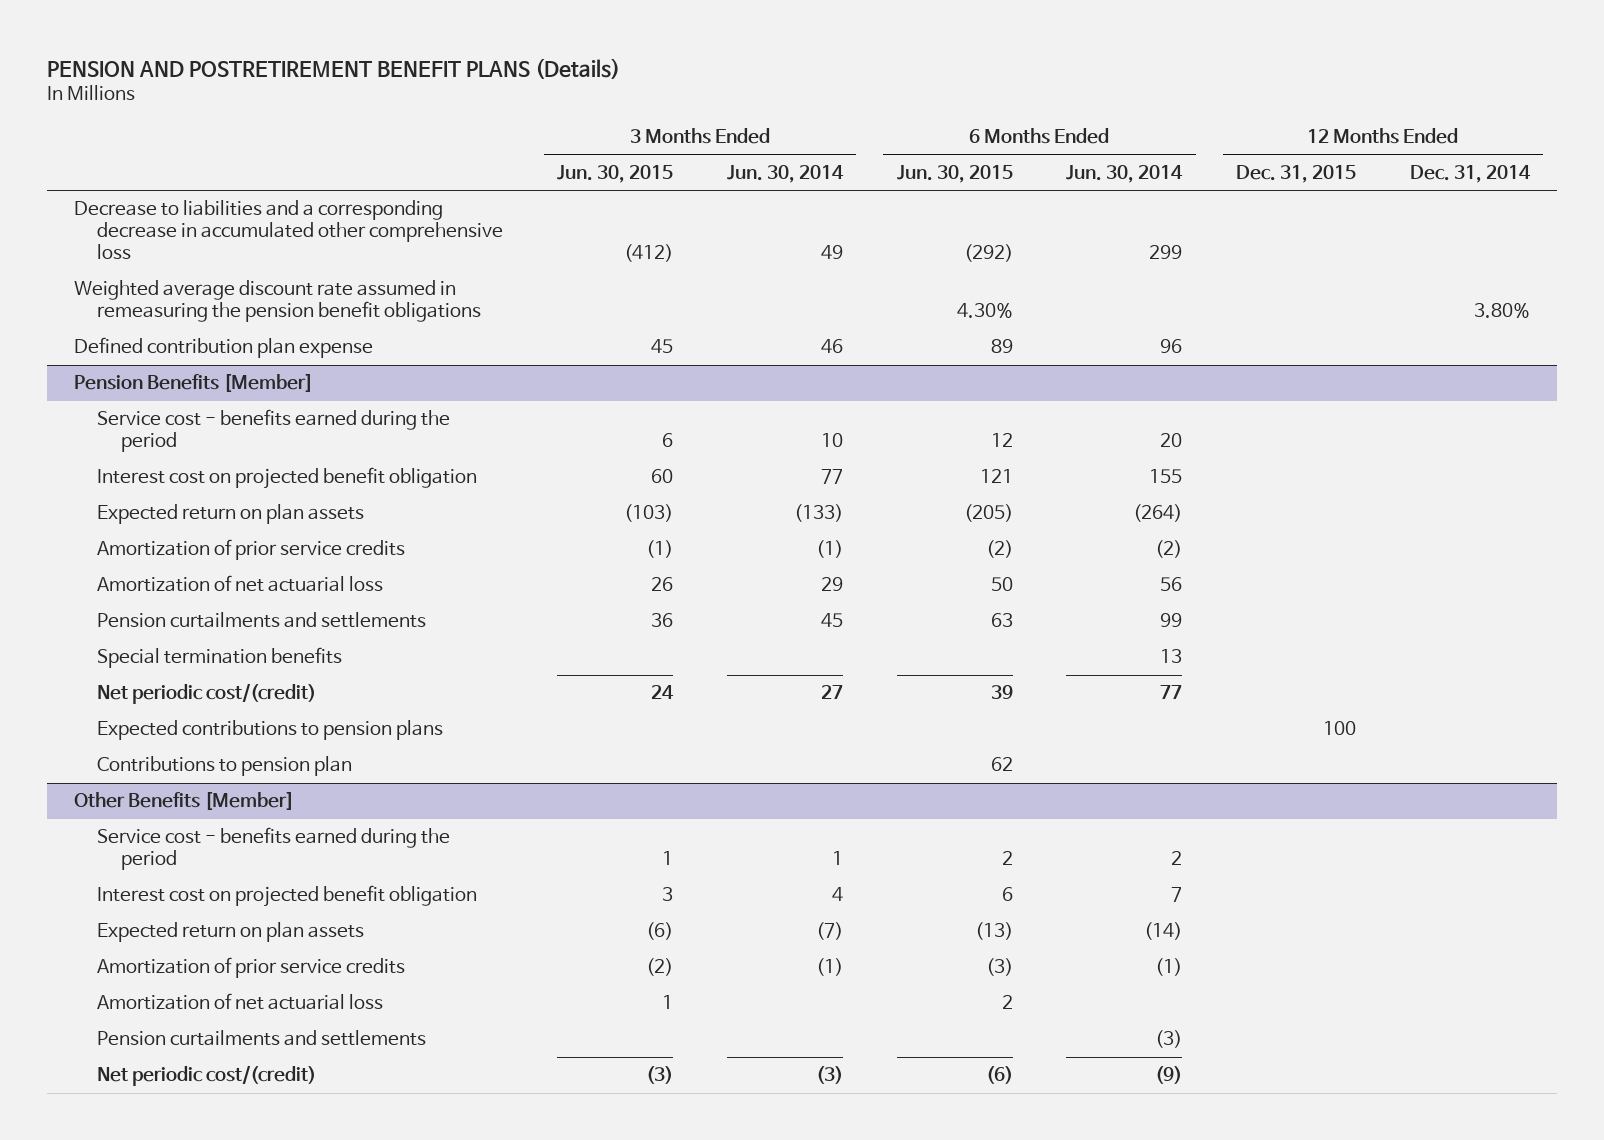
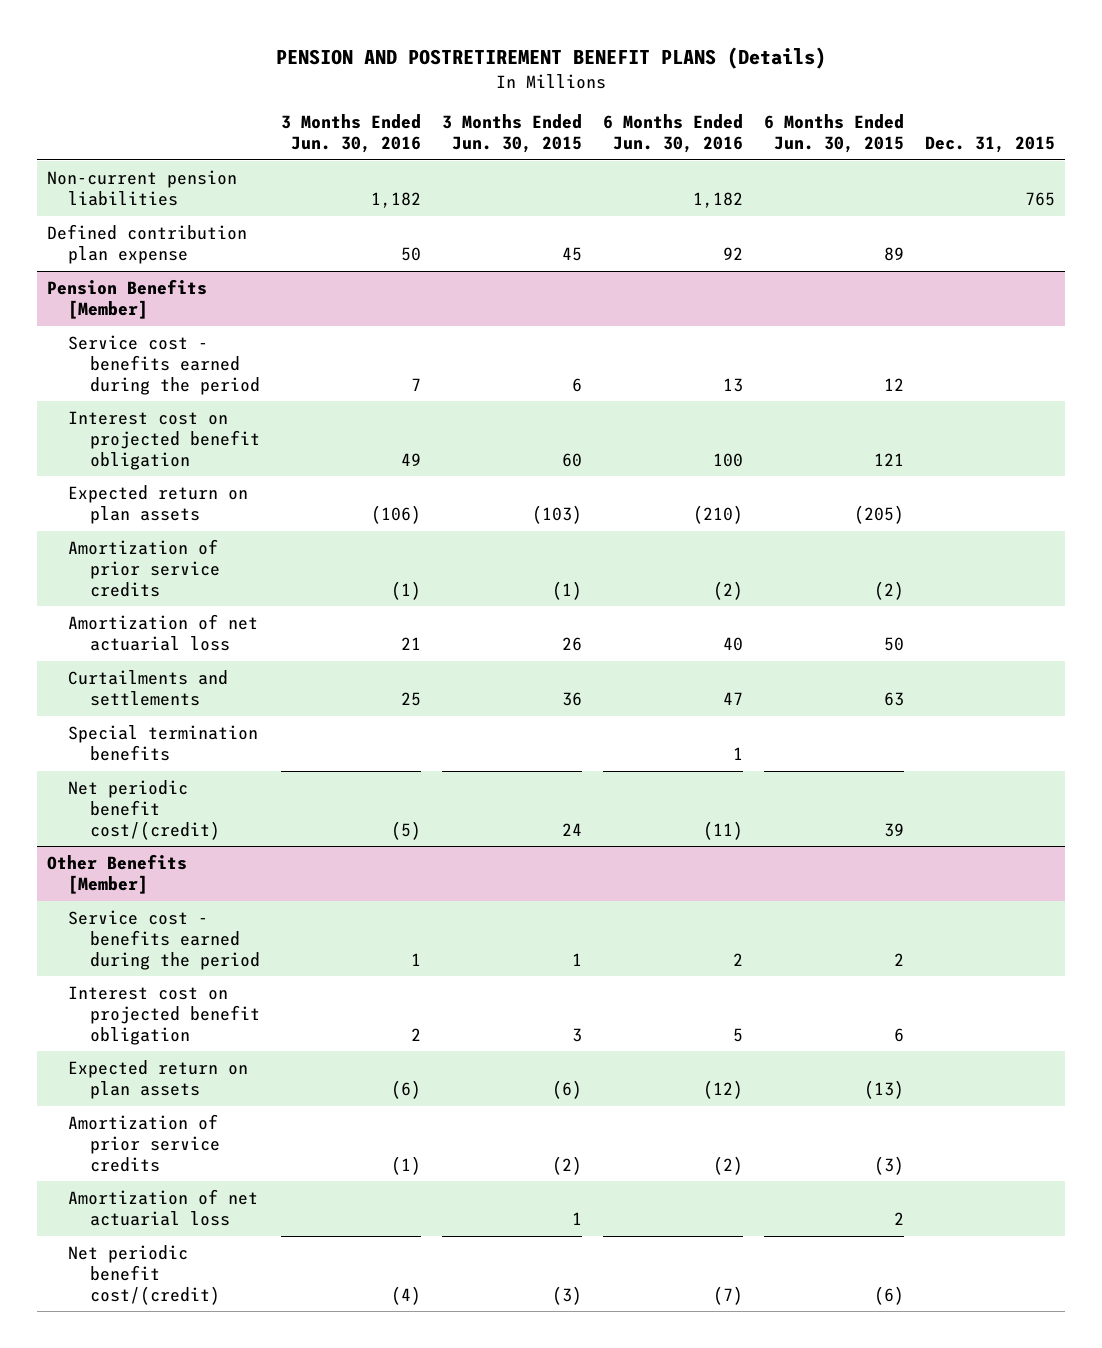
- | 3 Months Ended Jun. 30, 2015 | 3 Months Ended Jun. 30, 2014 | 6 Months Ended Jun. 30, 2015 | 6 Months Ended Jun. 30, 2014 | 12 Months Ended Dec. 31, 2015 | 12 Months Ended Dec. 31, 2014
+ | 3 Months Ended Jun. 30, 2016 | 3 Months Ended Jun. 30, 2015 | 6 Months Ended Jun. 30, 2016 | 6 Months Ended Jun. 30, 2015 | Dec. 31, 2015
- Decrease to liabilities and a corresponding decrease in accumulated other comprehensive loss | (412) | 49 | (292) | 299 | |
- Weighted average discount rate assumed in remeasuring the pension benefit obligations | | | 4.30% | | | 3.80%
+ Non-current pension liabilities | 1,182 | | 1,182 | | 765
@ Pension Benefits [Member]
- Pension curtailments and settlements | 36 | 45 | 63 | 99 | |
+ Curtailments and settlements | 25 | 36 | 47 | 63 |
- Net periodic cost/(credit) | 24 | 27 | 39 | 77 | |
- Expected contributions to pension plans | | | | | 100 |
- Contributions to pension plan | | | 62 | | |
+ Net periodic benefit cost/(credit) | (5) | 24 | (11) | 39 |
@ Other Benefits [Member]
- Pension curtailments and settlements | | | | (3) | |
- Net periodic cost/(credit) | (3) | (3) | (6) | (9) | |
+ Net periodic benefit cost/(credit) | (4) | (3) | (7) | (6) |

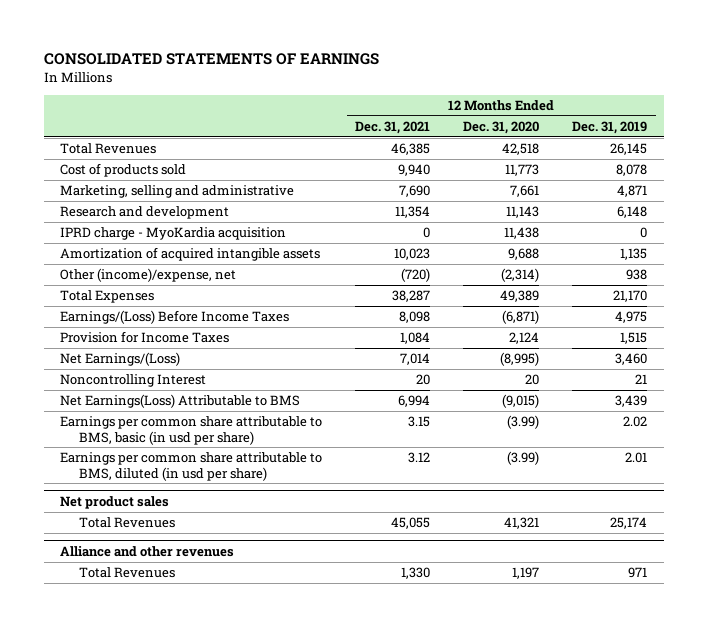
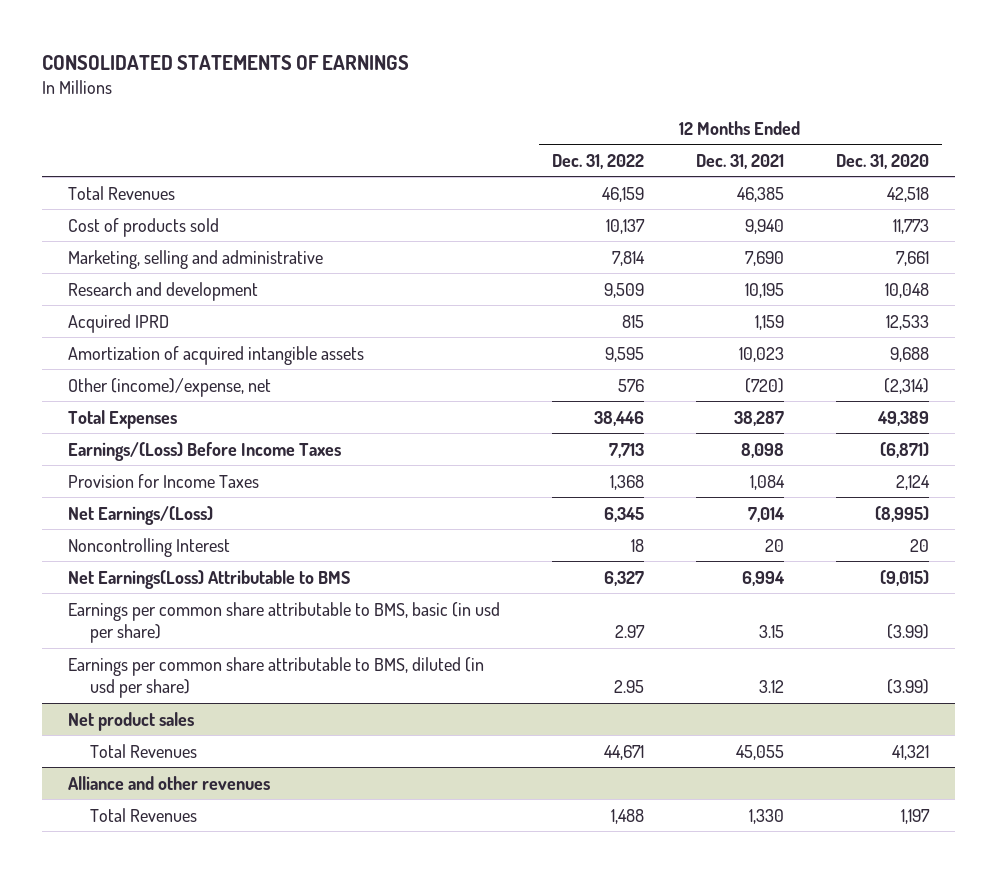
- | 12 Months Ended Dec. 31, 2021 | 12 Months Ended Dec. 31, 2020 | 12 Months Ended Dec. 31, 2019
+ | 12 Months Ended Dec. 31, 2022 | 12 Months Ended Dec. 31, 2021 | 12 Months Ended Dec. 31, 2020
- Research and development | 11,354 | 11,143 | 6,148
- IPRD charge - MyoKardia acquisition | 0 | 11,438 | 0
+ Research and development | 9,509 | 10,195 | 10,048
+ Acquired IPRD | 815 | 1,159 | 12,533

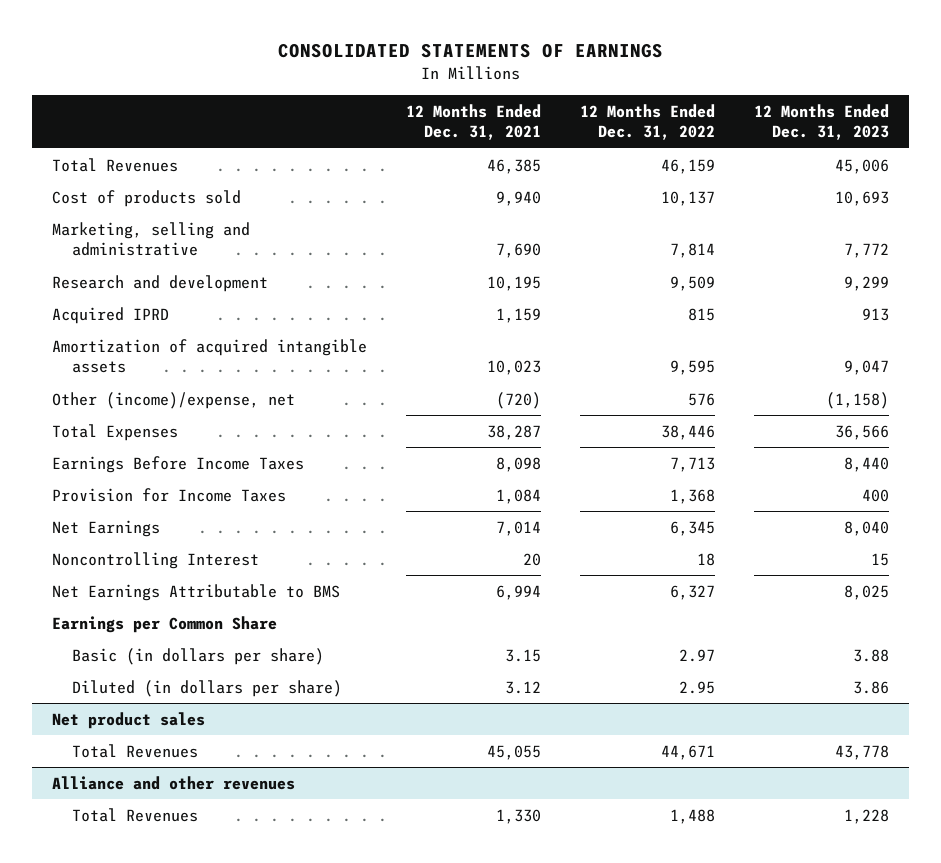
- | 12 Months Ended Dec. 31, 2022 | 12 Months Ended Dec. 31, 2021 | 12 Months Ended Dec. 31, 2020
+ | 12 Months Ended Dec. 31, 2021 | 12 Months Ended Dec. 31, 2022 | 12 Months Ended Dec. 31, 2023
- Earnings/(Loss) Before Income Taxes | 7,713 | 8,098 | (6,871)
+ Earnings Before Income Taxes | 8,098 | 7,713 | 8,440
- Net Earnings/(Loss) | 6,345 | 7,014 | (8,995)
+ Net Earnings | 7,014 | 6,345 | 8,040
- Net Earnings(Loss) Attributable to BMS | 6,327 | 6,994 | (9,015)
- Earnings per common share attributable to BMS, basic (in usd per share) | 2.97 | 3.15 | (3.99)
- Earnings per common share attributable to BMS, diluted (in usd per share) | 2.95 | 3.12 | (3.99)
+ Net Earnings Attributable to BMS | 6,994 | 6,327 | 8,025
+ Earnings per Common Share
+ Basic (in dollars per share) | 3.15 | 2.97 | 3.88
+ Diluted (in dollars per share) | 3.12 | 2.95 | 3.86

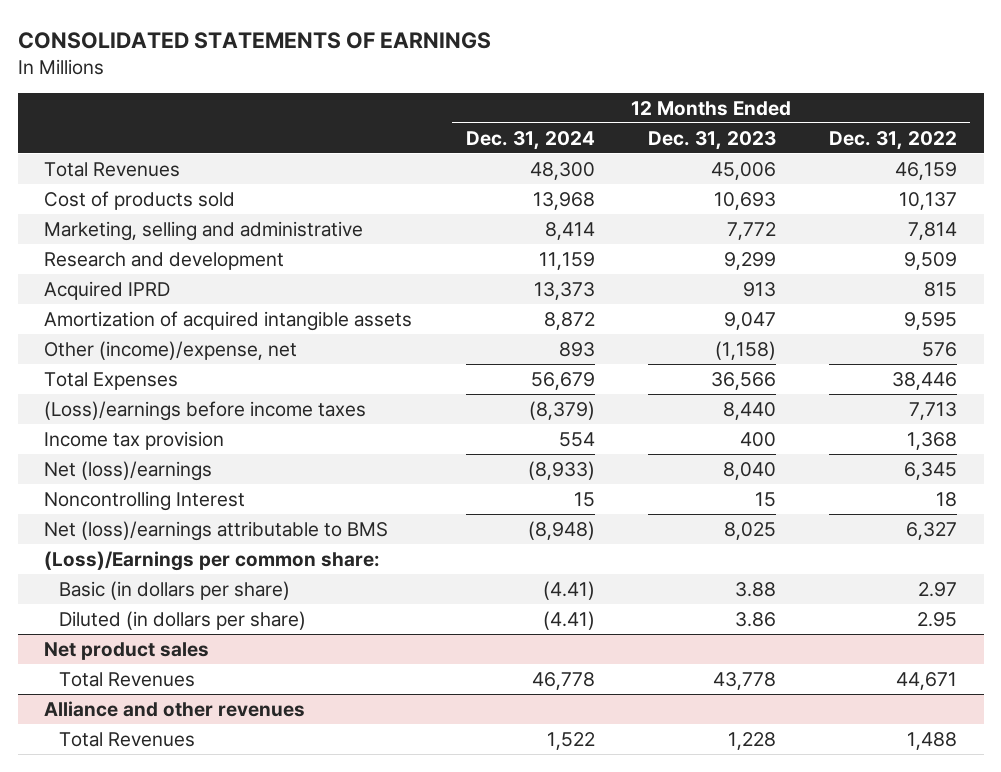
- | 12 Months Ended Dec. 31, 2021 | 12 Months Ended Dec. 31, 2022 | 12 Months Ended Dec. 31, 2023
+ | 12 Months Ended Dec. 31, 2024 | 12 Months Ended Dec. 31, 2023 | 12 Months Ended Dec. 31, 2022
- Earnings Before Income Taxes | 8,098 | 7,713 | 8,440
- Provision for Income Taxes | 1,084 | 1,368 | 400
- Net Earnings | 7,014 | 6,345 | 8,040
+ (Loss)/earnings before income taxes | (8,379) | 8,440 | 7,713
+ Income tax provision | 554 | 400 | 1,368
+ Net (loss)/earnings | (8,933) | 8,040 | 6,345
- Net Earnings Attributable to BMS | 6,994 | 6,327 | 8,025
- Earnings per Common Share
+ Net (loss)/earnings attributable to BMS | (8,948) | 8,025 | 6,327
+ (Loss)/Earnings per common share:

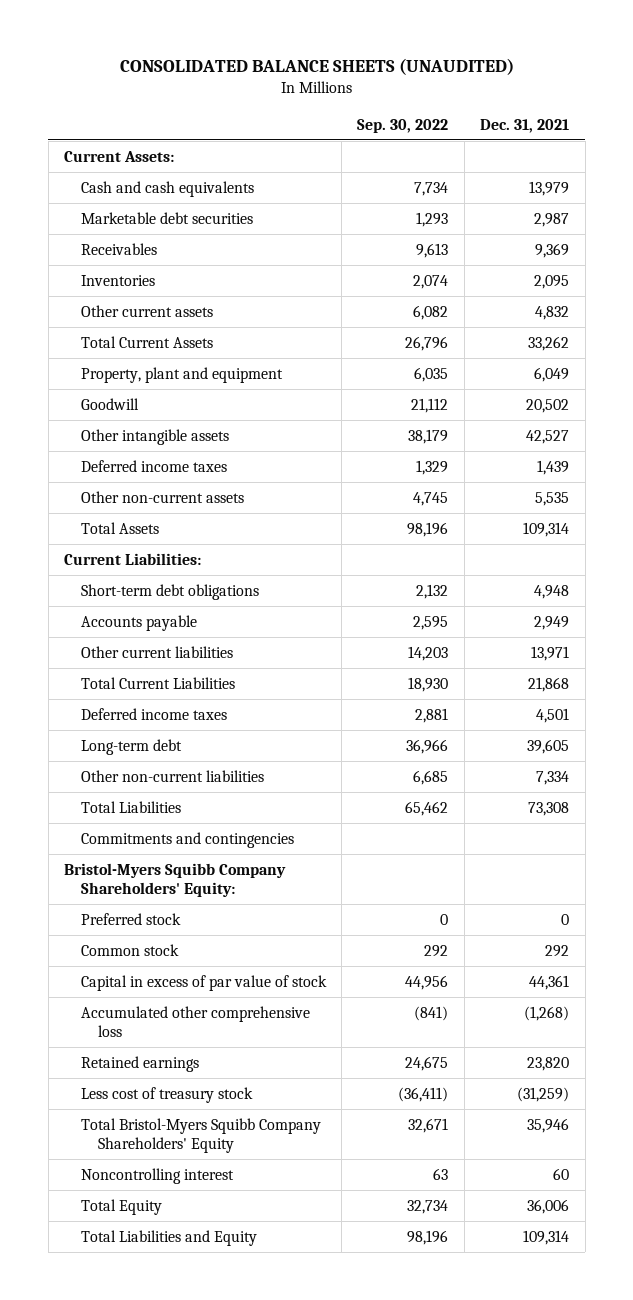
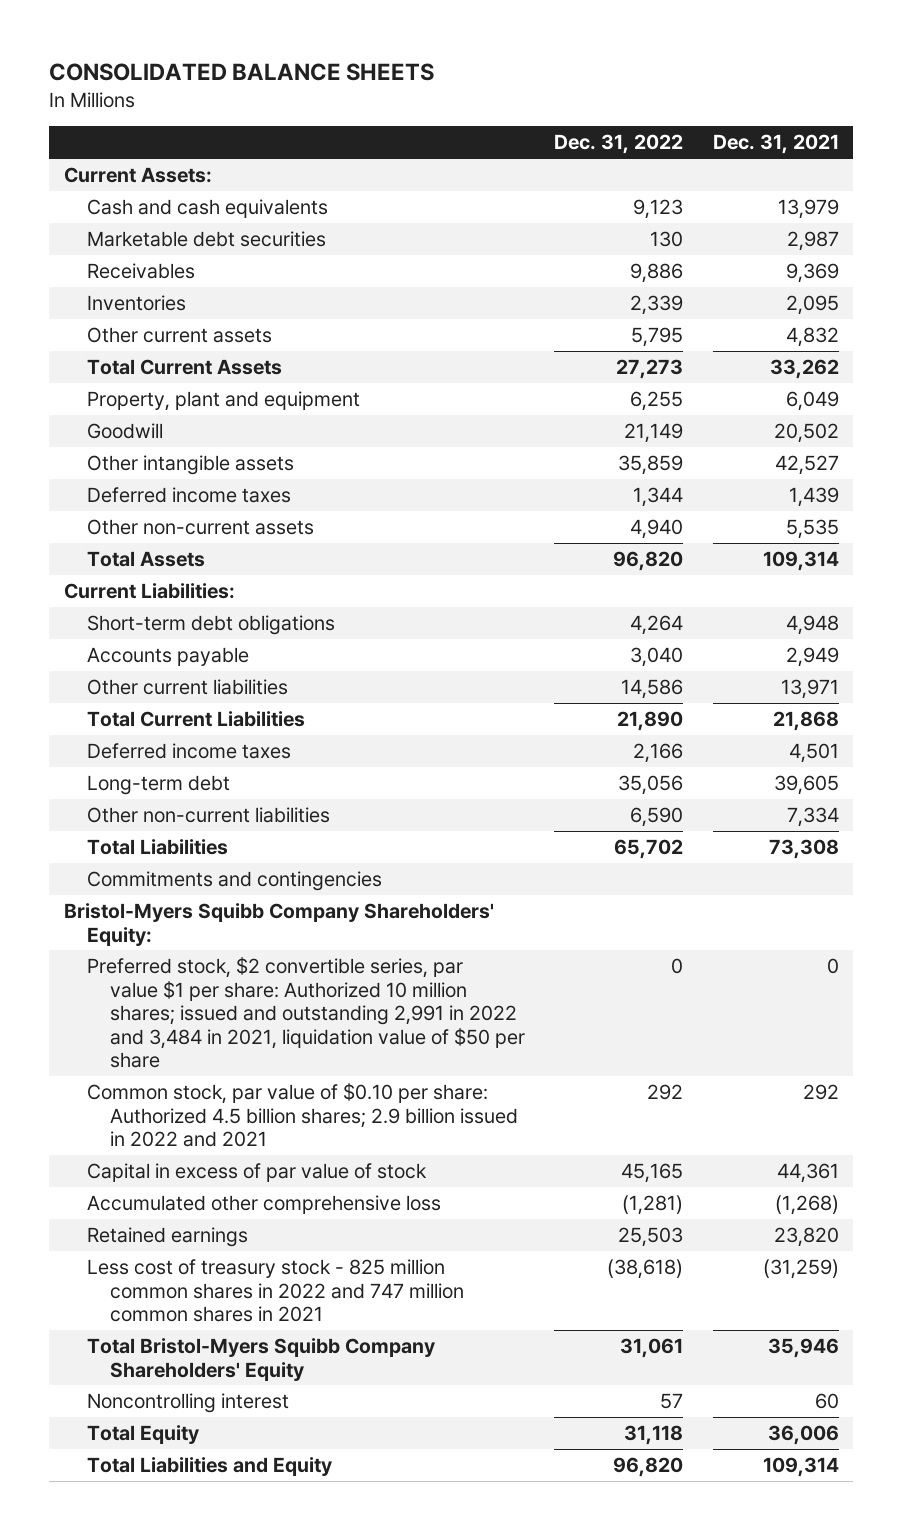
- CONSOLIDATED BALANCE SHEETS (UNAUDITED)
+ CONSOLIDATED BALANCE SHEETS
- | Sep. 30, 2022 | Dec. 31, 2021
+ | Dec. 31, 2022 | Dec. 31, 2021
- Preferred stock | 0 | 0
- Common stock | 292 | 292
+ Preferred stock, $2 convertible series, par value $1 per share: Authorized 10 million shares; issued and outstanding 2,991 in 2022 and 3,484 in 2021, liquidation value of $50 per share | 0 | 0
+ Common stock, par value of $0.10 per share: Authorized 4.5 billion shares; 2.9 billion issued in 2022 and 2021 | 292 | 292
- Less cost of treasury stock | (36,411) | (31,259)
+ Less cost of treasury stock - 825 million common shares in 2022 and 747 million common shares in 2021 | (38,618) | (31,259)

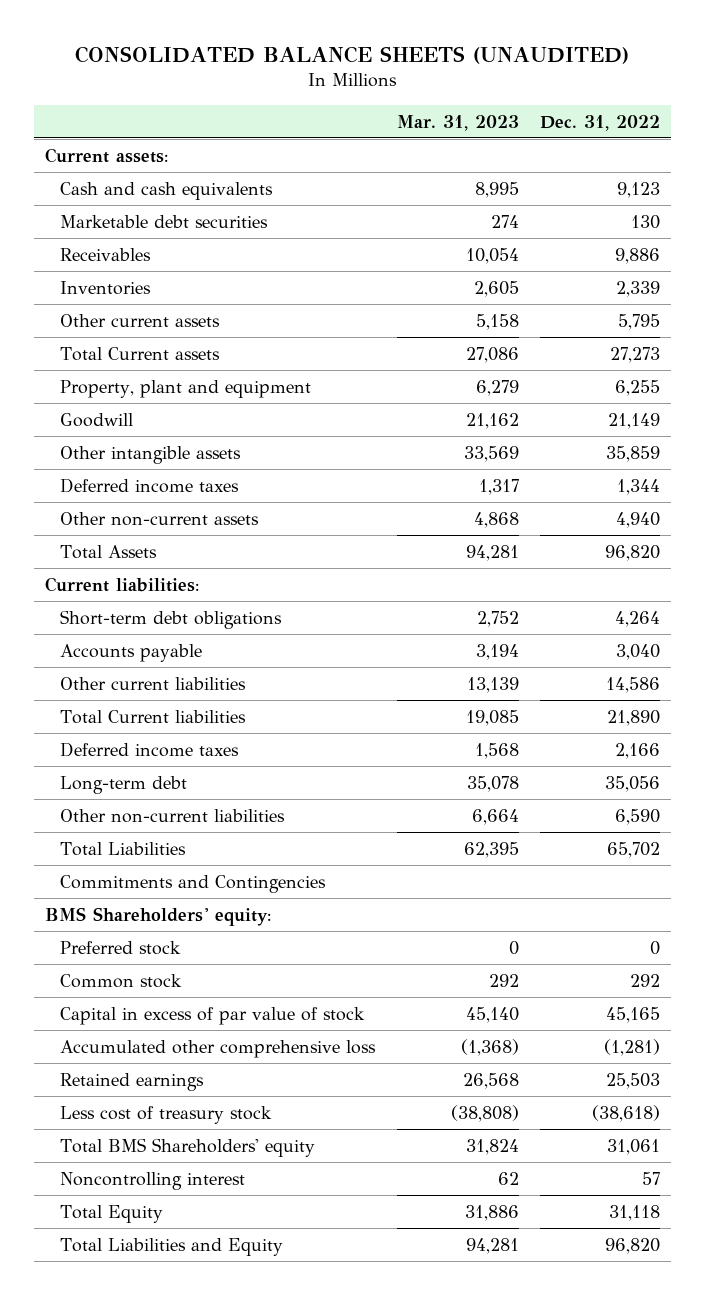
- CONSOLIDATED BALANCE SHEETS
+ CONSOLIDATED BALANCE SHEETS (UNAUDITED)
- | Dec. 31, 2022 | Dec. 31, 2021
+ | Mar. 31, 2023 | Dec. 31, 2022
- Current Assets:
+ Current assets:
- Total Current Assets | 27,273 | 33,262
+ Total Current assets | 27,086 | 27,273
- Current Liabilities:
+ Current liabilities:
- Total Current Liabilities | 21,890 | 21,868
+ Total Current liabilities | 19,085 | 21,890
- Commitments and contingencies
- Bristol-Myers Squibb Company Shareholders' Equity:
- Preferred stock, $2 convertible series, par value $1 per share: Authorized 10 million shares; issued and outstanding 2,991 in 2022 and 3,484 in 2021, liquidation value of $50 per share | 0 | 0
- Common stock, par value of $0.10 per share: Authorized 4.5 billion shares; 2.9 billion issued in 2022 and 2021 | 292 | 292
+ Commitments and Contingencies
+ BMS Shareholders' equity:
+ Preferred stock | 0 | 0
+ Common stock | 292 | 292
- Less cost of treasury stock - 825 million common shares in 2022 and 747 million common shares in 2021 | (38,618) | (31,259)
- Total Bristol-Myers Squibb Company Shareholders' Equity | 31,061 | 35,946
+ Less cost of treasury stock | (38,808) | (38,618)
+ Total BMS Shareholders' equity | 31,824 | 31,061

